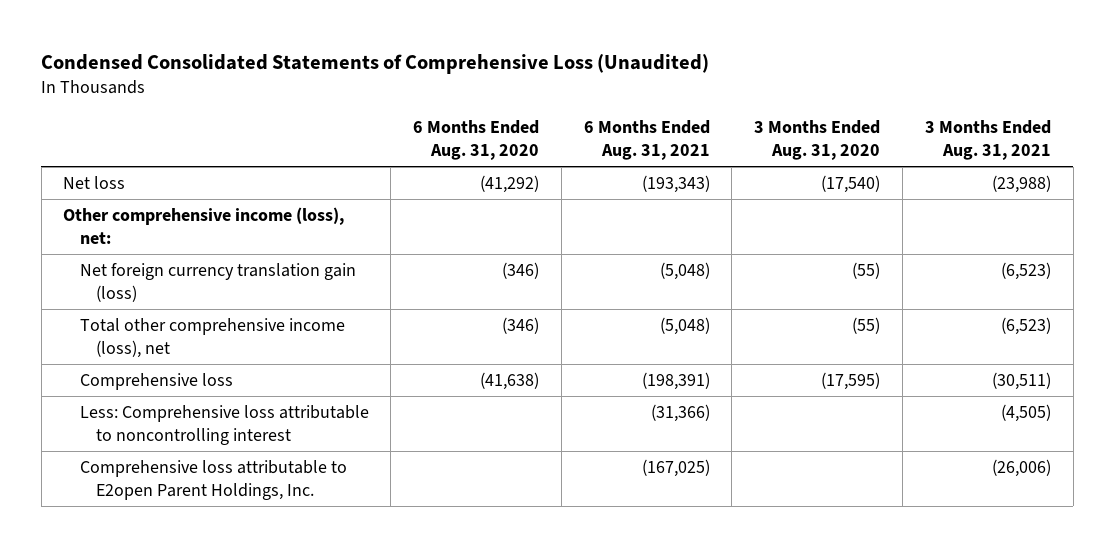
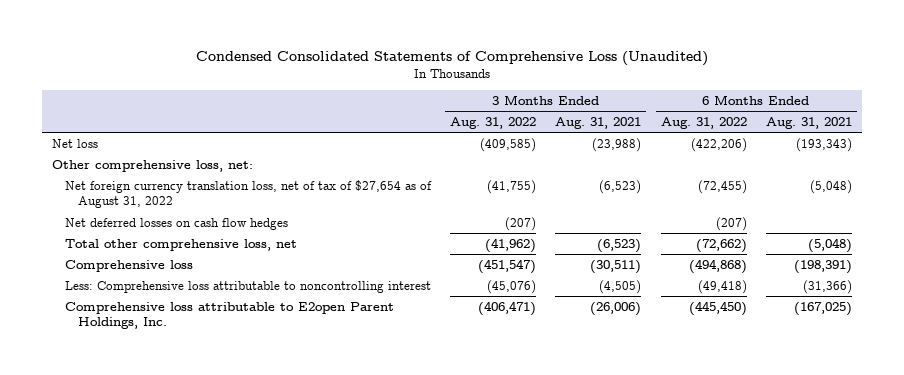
- | 6 Months Ended Aug. 31, 2020 | 6 Months Ended Aug. 31, 2021 | 3 Months Ended Aug. 31, 2020 | 3 Months Ended Aug. 31, 2021
+ | 3 Months Ended Aug. 31, 2022 | 3 Months Ended Aug. 31, 2021 | 6 Months Ended Aug. 31, 2022 | 6 Months Ended Aug. 31, 2021
- Other comprehensive income (loss), net:
- Net foreign currency translation gain (loss) | (346) | (5,048) | (55) | (6,523)
- Total other comprehensive income (loss), net | (346) | (5,048) | (55) | (6,523)
+ Other comprehensive loss, net:
+ Net foreign currency translation loss, net of tax of $27,654 as of August 31, 2022 | (41,755) | (6,523) | (72,455) | (5,048)
+ Net deferred losses on cash flow hedges | (207) | | (207) |
+ Total other comprehensive loss, net | (41,962) | (6,523) | (72,662) | (5,048)

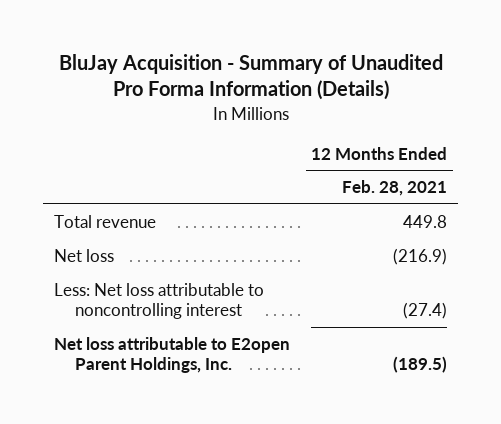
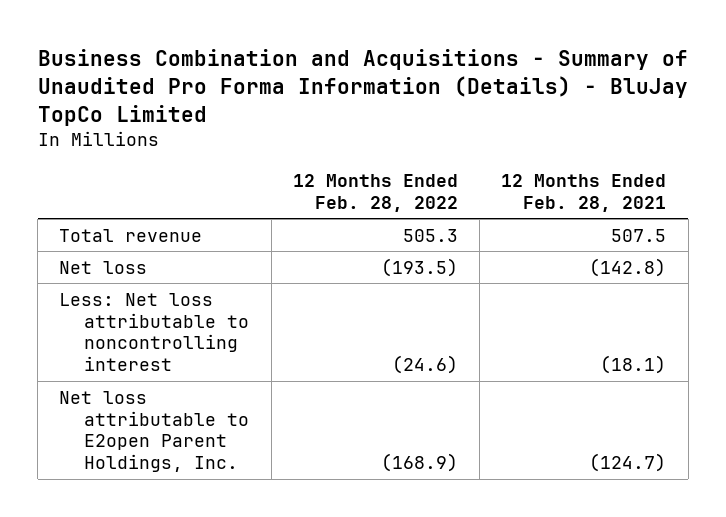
- BluJay Acquisition - Summary of Unaudited Pro Forma Information (Details)
+ Business Combination and Acquisitions - Summary of Unaudited Pro Forma Information (Details) - BluJay TopCo Limited
- | 12 Months Ended Feb. 28, 2021
+ | 12 Months Ended Feb. 28, 2022 | 12 Months Ended Feb. 28, 2021
- Total revenue | 449.8
- Net loss | (216.9)
- Less: Net loss attributable to noncontrolling interest | (27.4)
- Net loss attributable to E2open Parent Holdings, Inc. | (189.5)
+ Total revenue | 505.3 | 507.5
+ Net loss | (193.5) | (142.8)
+ Less: Net loss attributable to noncontrolling interest | (24.6) | (18.1)
+ Net loss attributable to E2open Parent Holdings, Inc. | (168.9) | (124.7)

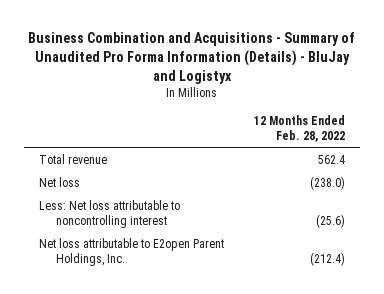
- Business Combination and Acquisitions - Summary of Unaudited Pro Forma Information (Details) - BluJay TopCo Limited
+ Business Combination and Acquisitions - Summary of Unaudited Pro Forma Information (Details) - BluJay and Logistyx
- | 12 Months Ended Feb. 28, 2022 | 12 Months Ended Feb. 28, 2021
+ | 12 Months Ended Feb. 28, 2022
- Total revenue | 505.3 | 507.5
- Net loss | (193.5) | (142.8)
- Less: Net loss attributable to noncontrolling interest | (24.6) | (18.1)
- Net loss attributable to E2open Parent Holdings, Inc. | (168.9) | (124.7)
+ Total revenue | 562.4
+ Net loss | (238.0)
+ Less: Net loss attributable to noncontrolling interest | (25.6)
+ Net loss attributable to E2open Parent Holdings, Inc. | (212.4)

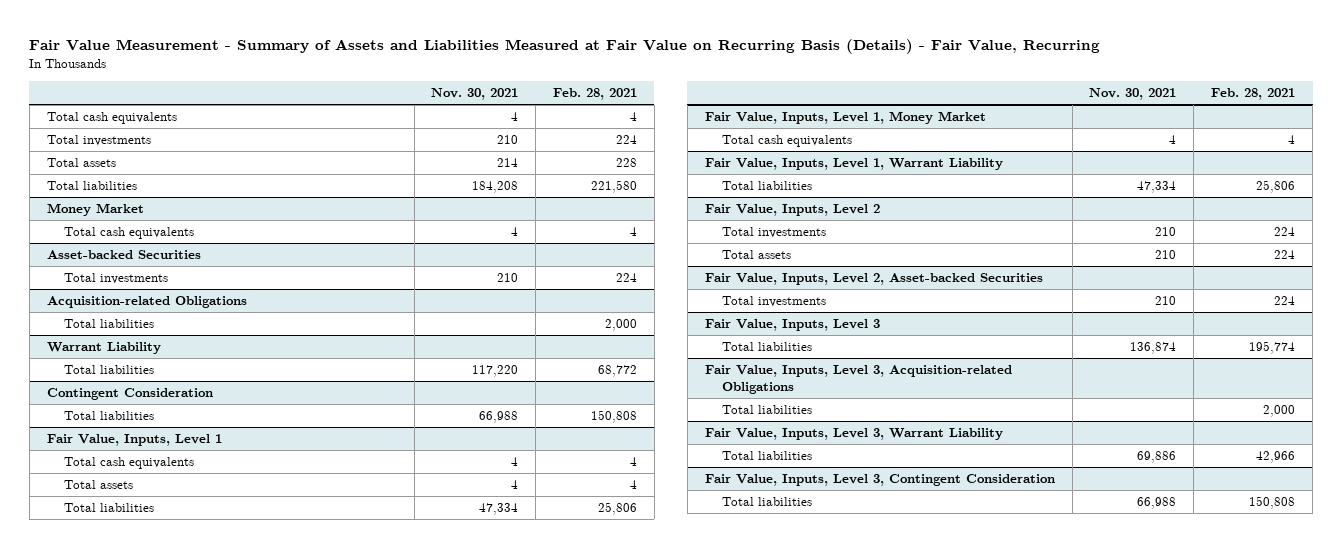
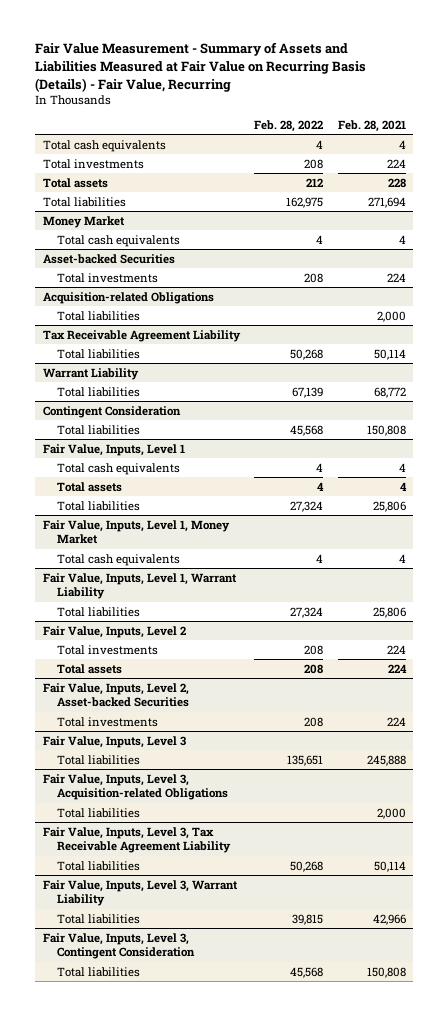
- | Nov. 30, 2021 | Feb. 28, 2021
+ | Feb. 28, 2022 | Feb. 28, 2021
- Total liabilities | 184,208 | 221,580
+ Total liabilities | 162,975 | 271,694
+ Tax Receivable Agreement Liability
+ Total liabilities | 50,268 | 50,114
@ Fair Value, Inputs, Level 3
- Total liabilities | 136,874 | 195,774
+ Total liabilities | 135,651 | 245,888
+ Fair Value, Inputs, Level 3, Tax Receivable Agreement Liability
+ Total liabilities | 50,268 | 50,114

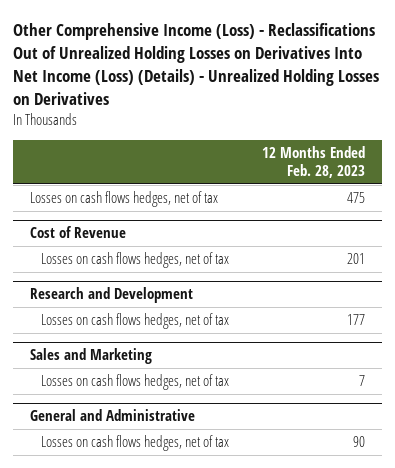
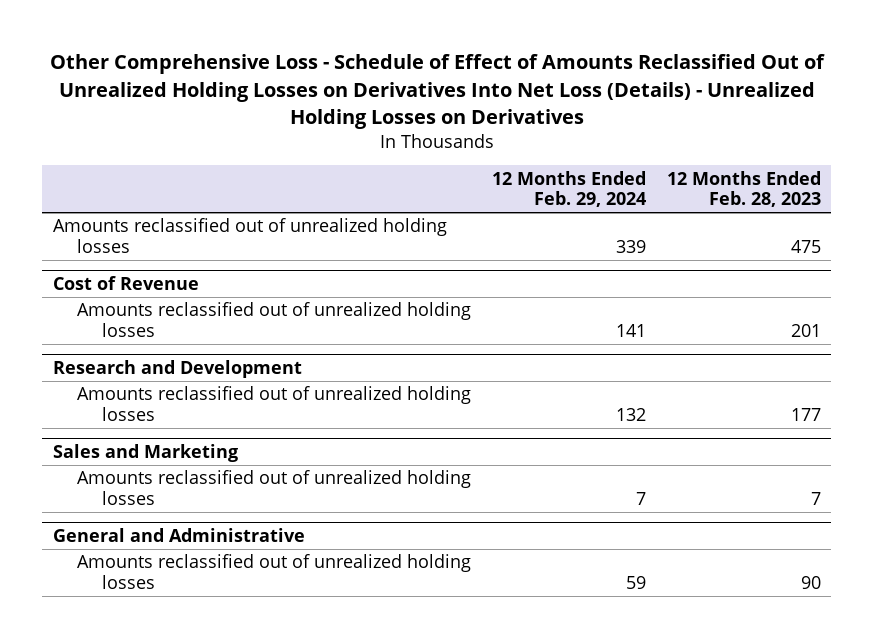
- Other Comprehensive Income (Loss) - Reclassifications Out of Unrealized Holding Losses on Derivatives Into Net Income (Loss) (Details) - Unrealized Holding Losses on Derivatives
+ Other Comprehensive Loss - Schedule of Effect of Amounts Reclassified Out of Unrealized Holding Losses on Derivatives Into Net Loss (Details) - Unrealized Holding Losses on Derivatives
- | 12 Months Ended Feb. 28, 2023
+ | 12 Months Ended Feb. 29, 2024 | 12 Months Ended Feb. 28, 2023
- Losses on cash flows hedges, net of tax | 475
+ Amounts reclassified out of unrealized holding losses | 339 | 475
@ Cost of Revenue
- Losses on cash flows hedges, net of tax | 201
+ Amounts reclassified out of unrealized holding losses | 141 | 201
@ Research and Development
- Losses on cash flows hedges, net of tax | 177
+ Amounts reclassified out of unrealized holding losses | 132 | 177
@ Sales and Marketing
- Losses on cash flows hedges, net of tax | 7
+ Amounts reclassified out of unrealized holding losses | 7 | 7
@ General and Administrative
- Losses on cash flows hedges, net of tax | 90
+ Amounts reclassified out of unrealized holding losses | 59 | 90

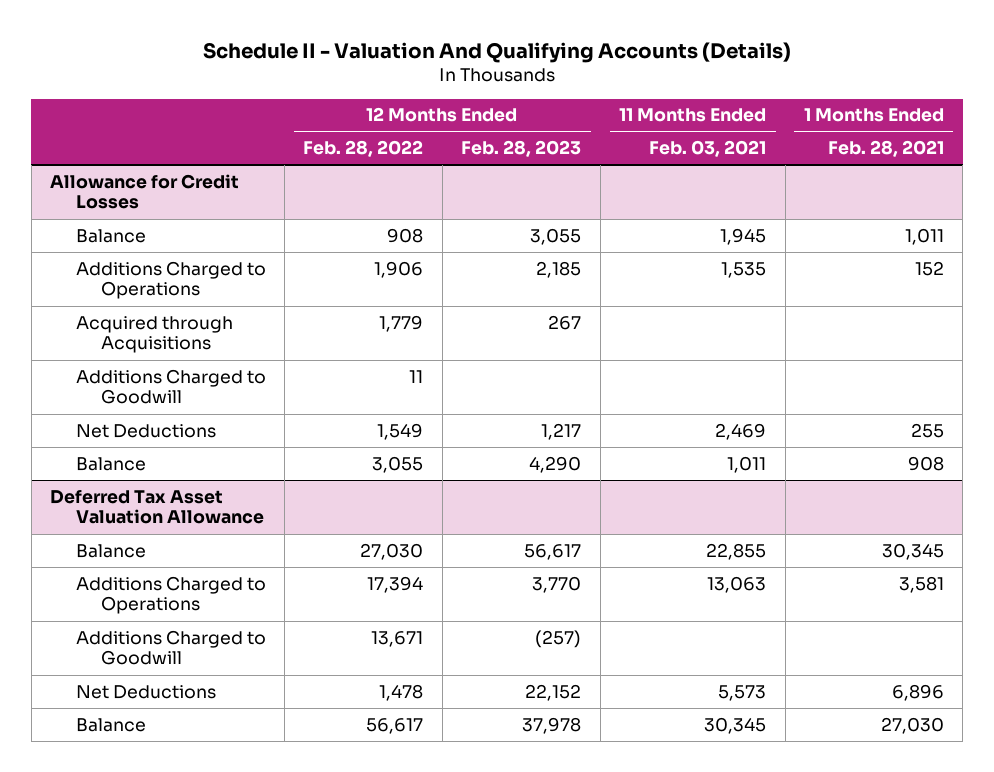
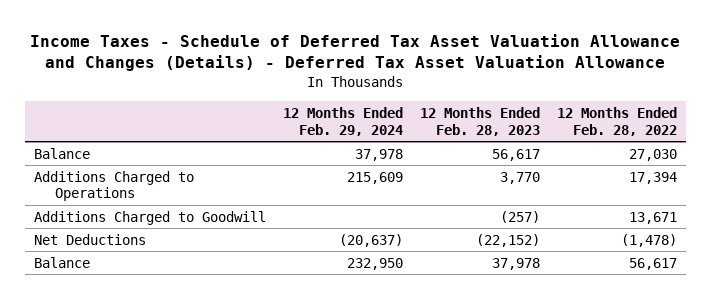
- Schedule II - Valuation And Qualifying Accounts (Details)
+ Income Taxes - Schedule of Deferred Tax Asset Valuation Allowance and Changes (Details) - Deferred Tax Asset Valuation Allowance
- | 12 Months Ended Feb. 28, 2022 | 12 Months Ended Feb. 28, 2023 | 11 Months Ended Feb. 03, 2021 | 1 Months Ended Feb. 28, 2021
+ | 12 Months Ended Feb. 29, 2024 | 12 Months Ended Feb. 28, 2023 | 12 Months Ended Feb. 28, 2022
- Allowance for Credit Losses
- Balance | 908 | 3,055 | 1,945 | 1,011
- Additions Charged to Operations | 1,906 | 2,185 | 1,535 | 152
- Acquired through Acquisitions | 1,779 | 267 | |
- Additions Charged to Goodwill | 11 | | |
- Net Deductions | 1,549 | 1,217 | 2,469 | 255
- Balance | 3,055 | 4,290 | 1,011 | 908
- Deferred Tax Asset Valuation Allowance
- Net Deductions | 1,478 | 22,152 | 5,573 | 6,896
+ Net Deductions | (20,637) | (22,152) | (1,478)

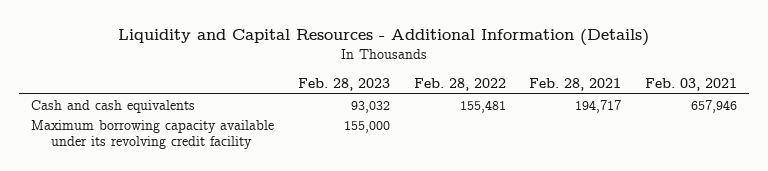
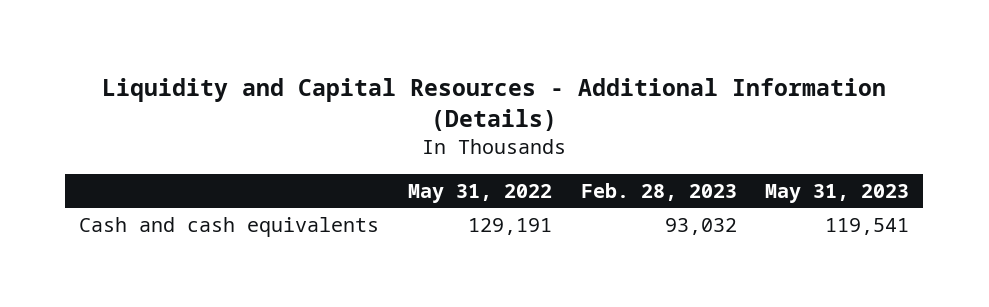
- | Feb. 28, 2023 | Feb. 28, 2022 | Feb. 28, 2021 | Feb. 03, 2021
+ | May 31, 2022 | Feb. 28, 2023 | May 31, 2023
- Maximum borrowing capacity available under its revolving credit facility | 155,000 | | |

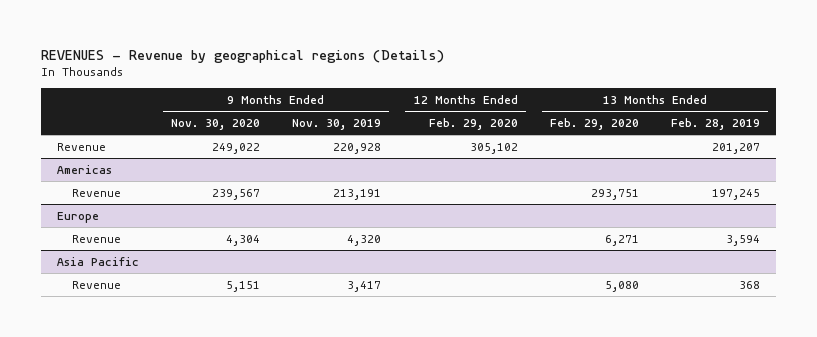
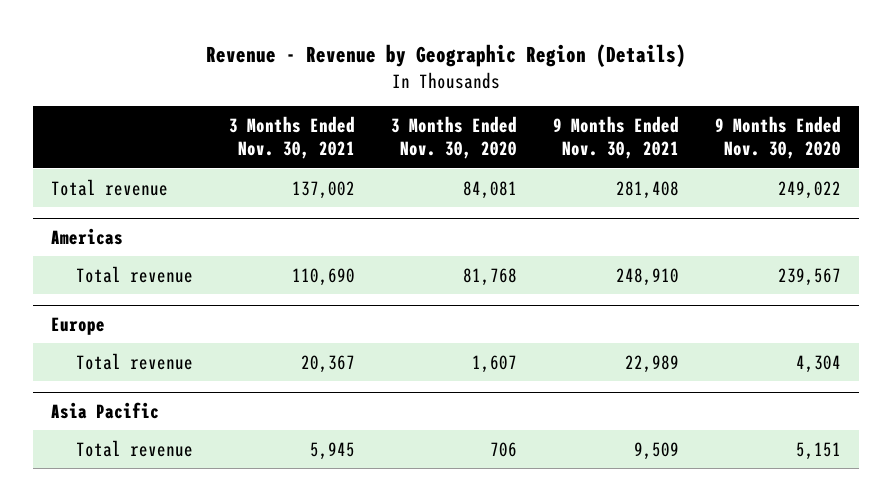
- REVENUES - Revenue by geographical regions (Details)
+ Revenue - Revenue by Geographic Region (Details)
- | 9 Months Ended Nov. 30, 2020 | 9 Months Ended Nov. 30, 2019 | 12 Months Ended Feb. 29, 2020 | 13 Months Ended Feb. 29, 2020 | 13 Months Ended Feb. 28, 2019
+ | 3 Months Ended Nov. 30, 2021 | 3 Months Ended Nov. 30, 2020 | 9 Months Ended Nov. 30, 2021 | 9 Months Ended Nov. 30, 2020
- Revenue | 249,022 | 220,928 | 305,102 | | 201,207
+ Total revenue | 137,002 | 84,081 | 281,408 | 249,022
@ Americas
- Revenue | 239,567 | 213,191 | | 293,751 | 197,245
+ Total revenue | 110,690 | 81,768 | 248,910 | 239,567
@ Europe
- Revenue | 4,304 | 4,320 | | 6,271 | 3,594
+ Total revenue | 20,367 | 1,607 | 22,989 | 4,304
@ Asia Pacific
- Revenue | 5,151 | 3,417 | | 5,080 | 368
+ Total revenue | 5,945 | 706 | 9,509 | 5,151

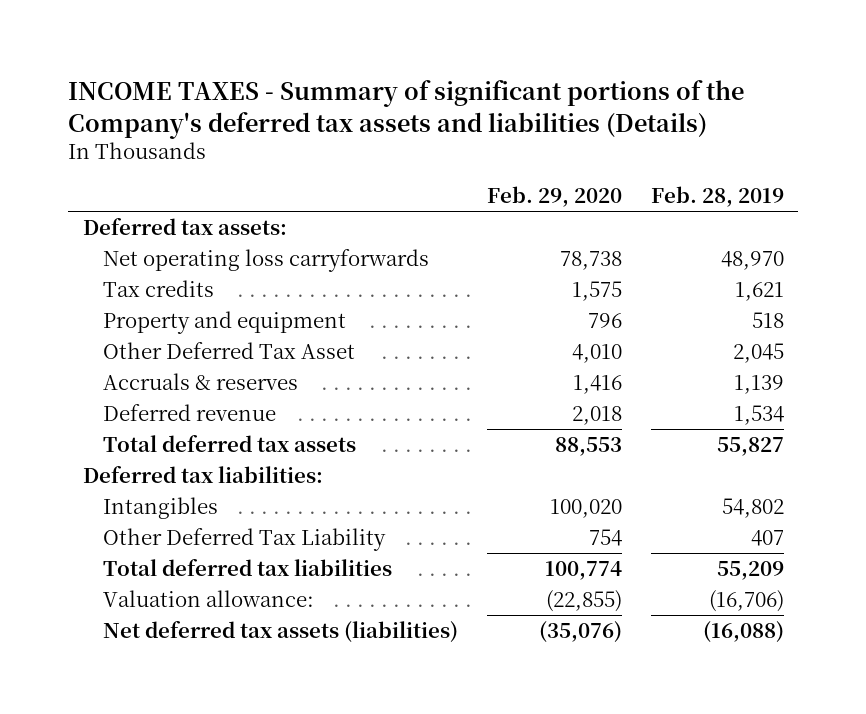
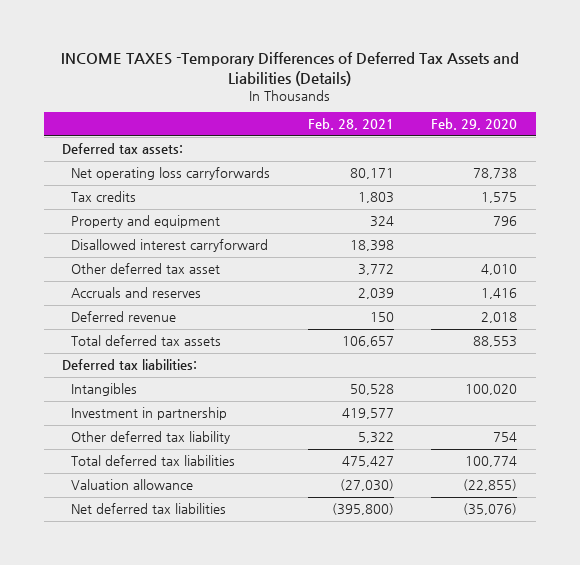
- INCOME TAXES - Summary of significant portions of the Company's deferred tax assets and liabilities (Details)
+ INCOME TAXES -Temporary Differences of Deferred Tax Assets and Liabilities (Details)
- | Feb. 29, 2020 | Feb. 28, 2019
+ | Feb. 28, 2021 | Feb. 29, 2020
- Other Deferred Tax Asset | 4,010 | 2,045
- Accruals & reserves | 1,416 | 1,139
+ Disallowed interest carryforward | 18,398 |
+ Other deferred tax asset | 3,772 | 4,010
+ Accruals and reserves | 2,039 | 1,416
- Other Deferred Tax Liability | 754 | 407
+ Investment in partnership | 419,577 |
+ Other deferred tax liability | 5,322 | 754
- Valuation allowance: | (22,855) | (16,706)
- Net deferred tax assets (liabilities) | (35,076) | (16,088)
+ Valuation allowance | (27,030) | (22,855)
+ Net deferred tax liabilities | (395,800) | (35,076)

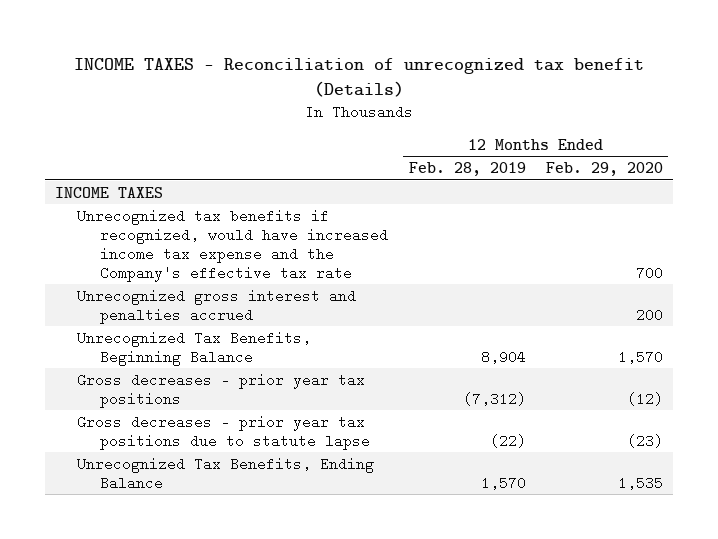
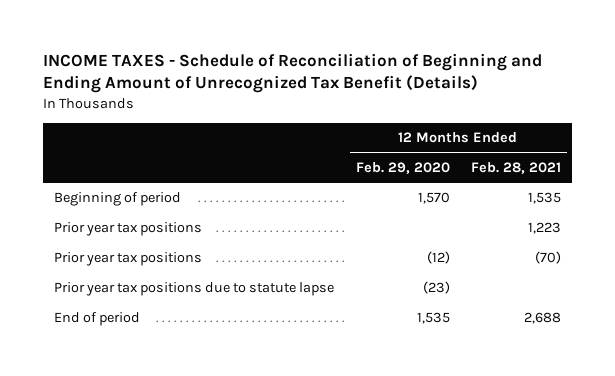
- INCOME TAXES - Reconciliation of unrecognized tax benefit (Details)
+ INCOME TAXES - Schedule of Reconciliation of Beginning and Ending Amount of Unrecognized Tax Benefit (Details)
- | 12 Months Ended Feb. 28, 2019 | 12 Months Ended Feb. 29, 2020
+ | 12 Months Ended Feb. 29, 2020 | 12 Months Ended Feb. 28, 2021
- INCOME TAXES
- Unrecognized tax benefits if recognized, would have increased income tax expense and the Company's effective tax rate | | 700
- Unrecognized gross interest and penalties accrued | | 200
- Unrecognized Tax Benefits, Beginning Balance | 8,904 | 1,570
- Gross decreases - prior year tax positions | (7,312) | (12)
- Gross decreases - prior year tax positions due to statute lapse | (22) | (23)
- Unrecognized Tax Benefits, Ending Balance | 1,570 | 1,535
+ Beginning of period | 1,570 | 1,535
+ Prior year tax positions | | 1,223
+ Prior year tax positions | (12) | (70)
+ Prior year tax positions due to statute lapse | (23) |
+ End of period | 1,535 | 2,688

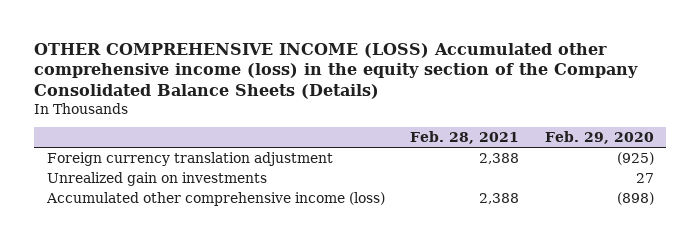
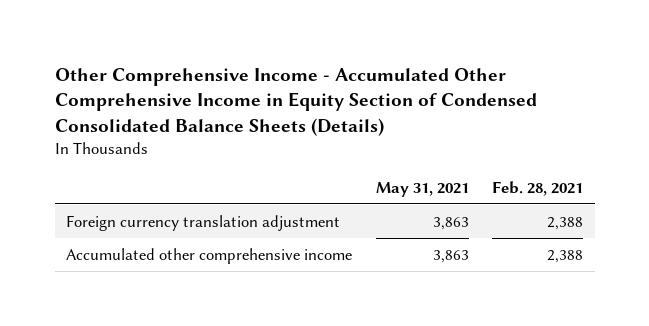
- OTHER COMPREHENSIVE INCOME (LOSS) Accumulated other comprehensive income (loss) in the equity section of the Company Consolidated Balance Sheets (Details)
+ Other Comprehensive Income - Accumulated Other Comprehensive Income in Equity Section of Condensed Consolidated Balance Sheets (Details)
- | Feb. 28, 2021 | Feb. 29, 2020
+ | May 31, 2021 | Feb. 28, 2021
- Unrealized gain on investments | | 27
- Accumulated other comprehensive income (loss) | 2,388 | (898)
+ Accumulated other comprehensive income | 3,863 | 2,388

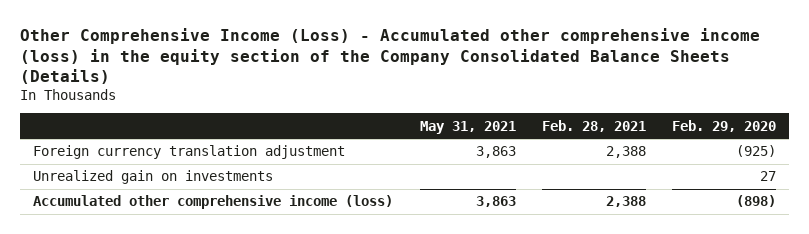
- Other Comprehensive Income - Accumulated Other Comprehensive Income in Equity Section of Condensed Consolidated Balance Sheets (Details)
+ Other Comprehensive Income (Loss) - Accumulated other comprehensive income (loss) in the equity section of the Company Consolidated Balance Sheets (Details)
- | May 31, 2021 | Feb. 28, 2021
+ | May 31, 2021 | Feb. 28, 2021 | Feb. 29, 2020
- Accumulated other comprehensive income | 3,863 | 2,388
+ Unrealized gain on investments | | | 27
+ Accumulated other comprehensive income (loss) | 3,863 | 2,388 | (898)

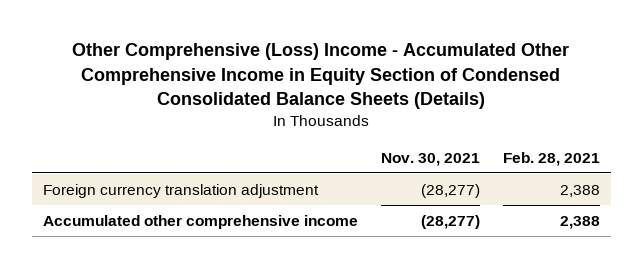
- Other Comprehensive Income (Loss) - Accumulated other comprehensive income (loss) in the equity section of the Company Consolidated Balance Sheets (Details)
+ Other Comprehensive (Loss) Income - Accumulated Other Comprehensive Income in Equity Section of Condensed Consolidated Balance Sheets (Details)
- | May 31, 2021 | Feb. 28, 2021 | Feb. 29, 2020
+ | Nov. 30, 2021 | Feb. 28, 2021
- Unrealized gain on investments | | | 27
- Accumulated other comprehensive income (loss) | 3,863 | 2,388 | (898)
+ Accumulated other comprehensive income | (28,277) | 2,388

